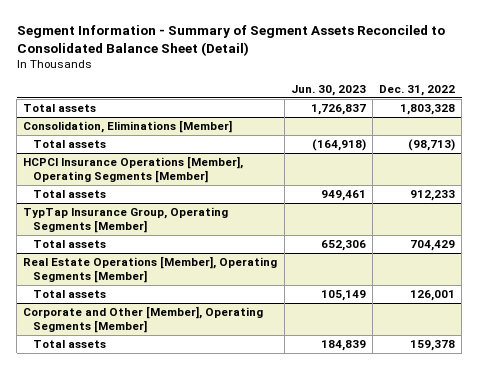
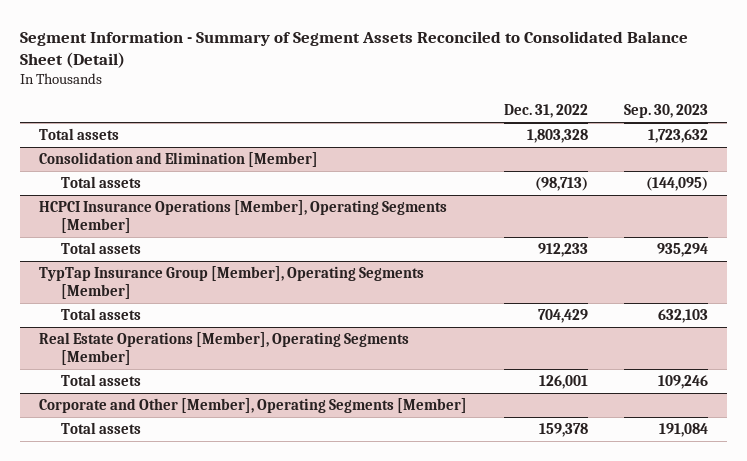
- | Jun. 30, 2023 | Dec. 31, 2022
+ | Dec. 31, 2022 | Sep. 30, 2023
- Consolidation, Eliminations [Member]
+ Consolidation and Elimination [Member]
- TypTap Insurance Group, Operating Segments [Member]
+ TypTap Insurance Group [Member], Operating Segments [Member]

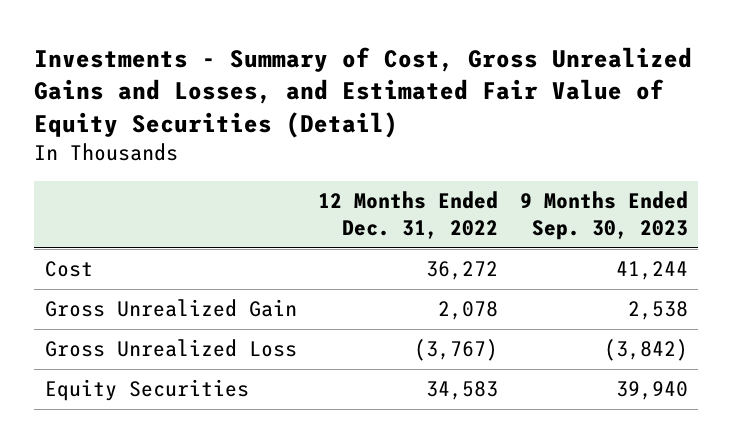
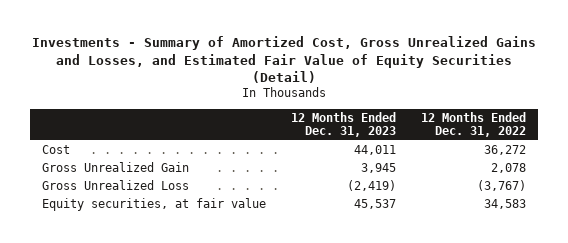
- Investments - Summary of Cost, Gross Unrealized Gains and Losses, and Estimated Fair Value of Equity Securities (Detail)
+ Investments - Summary of Amortized Cost, Gross Unrealized Gains and Losses, and Estimated Fair Value of Equity Securities (Detail)
- | 12 Months Ended Dec. 31, 2022 | 9 Months Ended Sep. 30, 2023
+ | 12 Months Ended Dec. 31, 2023 | 12 Months Ended Dec. 31, 2022
- Equity Securities | 34,583 | 39,940
+ Equity securities, at fair value | 45,537 | 34,583

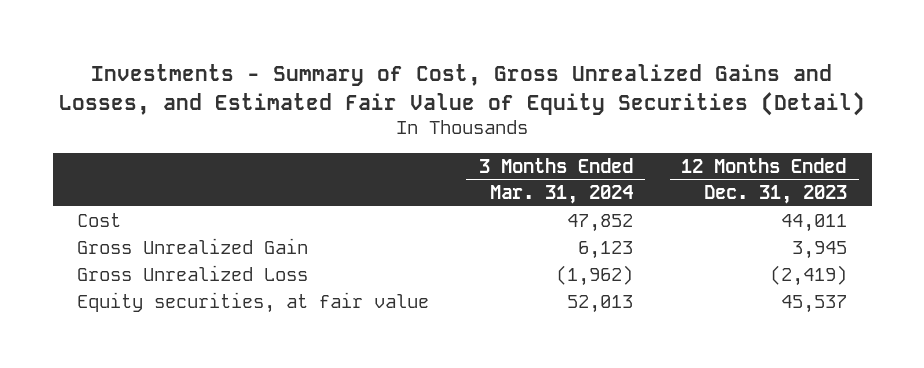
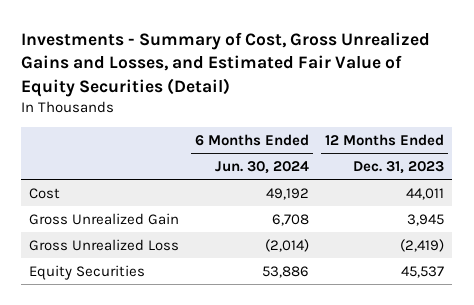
- | 3 Months Ended Mar. 31, 2024 | 12 Months Ended Dec. 31, 2023
+ | 6 Months Ended Jun. 30, 2024 | 12 Months Ended Dec. 31, 2023
- Equity securities, at fair value | 52,013 | 45,537
+ Equity Securities | 53,886 | 45,537

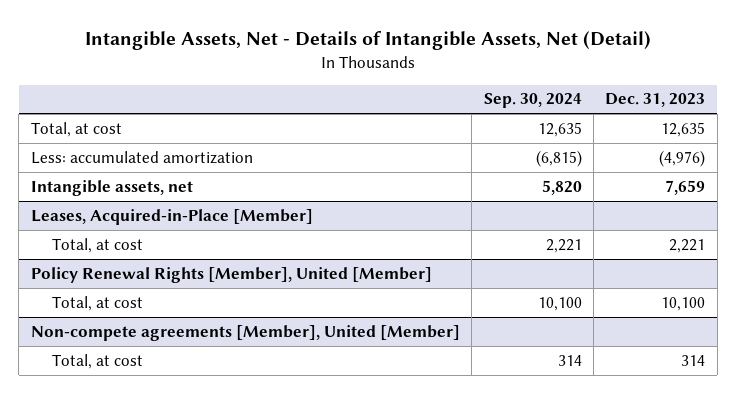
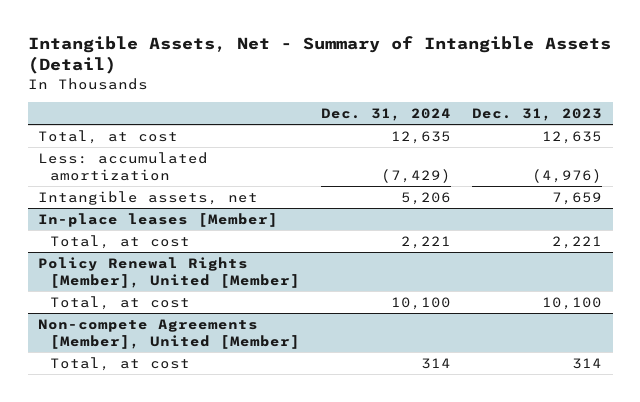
- Intangible Assets, Net - Details of Intangible Assets, Net (Detail)
+ Intangible Assets, Net - Summary of Intangible Assets (Detail)
- | Sep. 30, 2024 | Dec. 31, 2023
+ | Dec. 31, 2024 | Dec. 31, 2023
- Leases, Acquired-in-Place [Member]
+ In-place leases [Member]
- Non-compete agreements [Member], United [Member]
+ Non-compete Agreements [Member], United [Member]

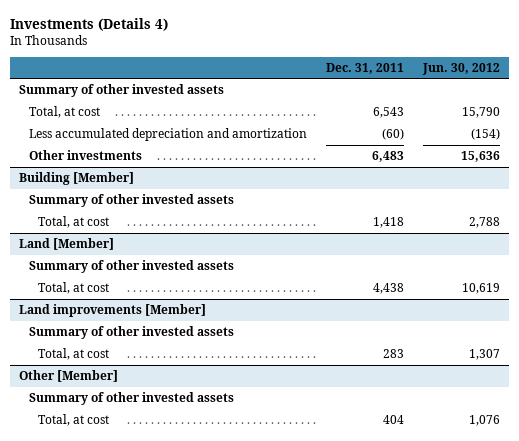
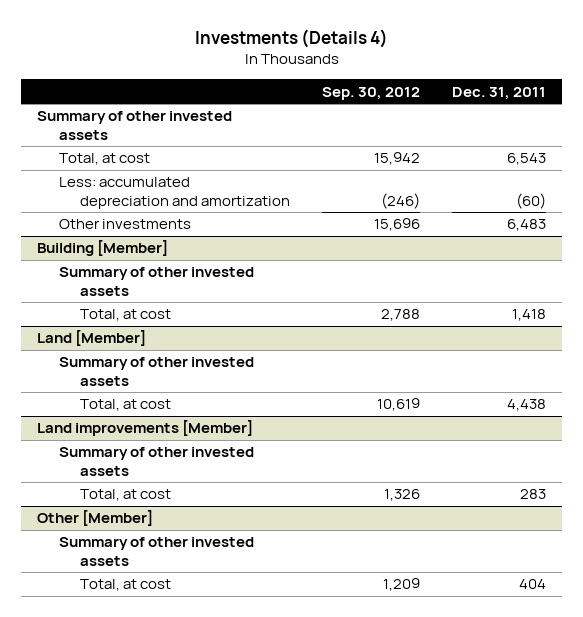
- | Dec. 31, 2011 | Jun. 30, 2012
+ | Sep. 30, 2012 | Dec. 31, 2011
- Less accumulated depreciation and amortization | (60) | (154)
+ Less: accumulated depreciation and amortization | (246) | (60)

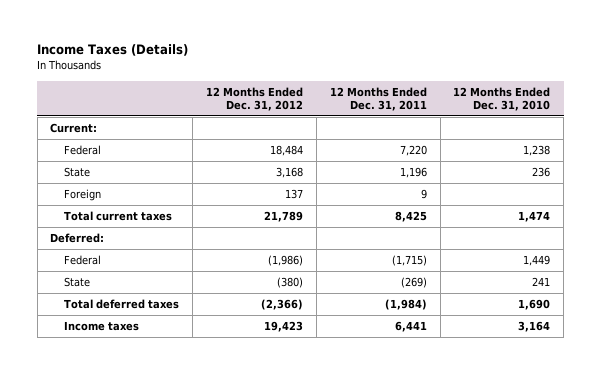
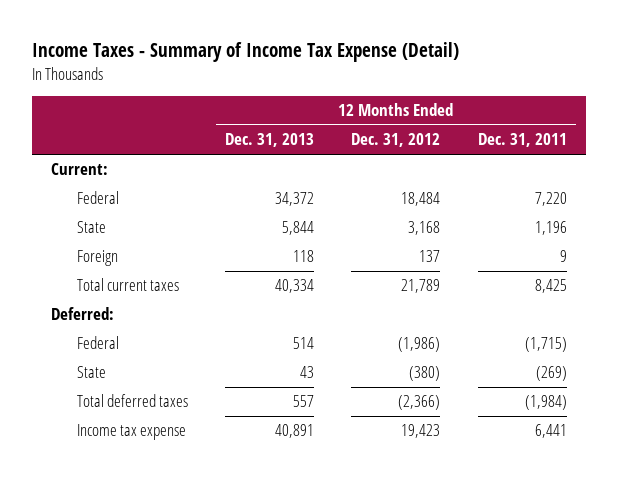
- Income Taxes (Details)
+ Income Taxes - Summary of Income Tax Expense (Detail)
- | 12 Months Ended Dec. 31, 2012 | 12 Months Ended Dec. 31, 2011 | 12 Months Ended Dec. 31, 2010
+ | 12 Months Ended Dec. 31, 2013 | 12 Months Ended Dec. 31, 2012 | 12 Months Ended Dec. 31, 2011
- Income taxes | 19,423 | 6,441 | 3,164
+ Income tax expense | 40,891 | 19,423 | 6,441

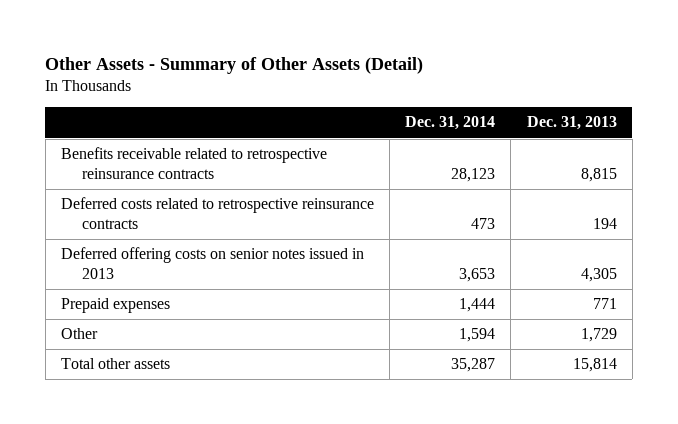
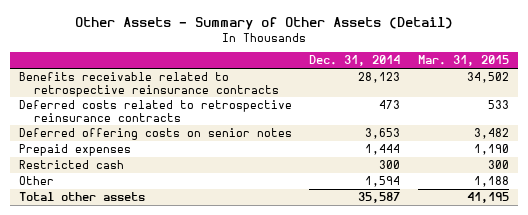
- | Dec. 31, 2014 | Dec. 31, 2013
+ | Dec. 31, 2014 | Mar. 31, 2015
- Deferred offering costs on senior notes issued in 2013 | 3,653 | 4,305
+ Deferred offering costs on senior notes | 3,653 | 3,482
+ Restricted cash | 300 | 300
- Total other assets | 35,287 | 15,814
+ Total other assets | 35,587 | 41,195

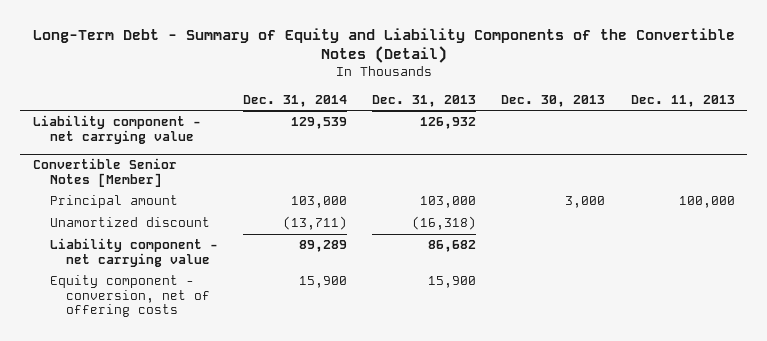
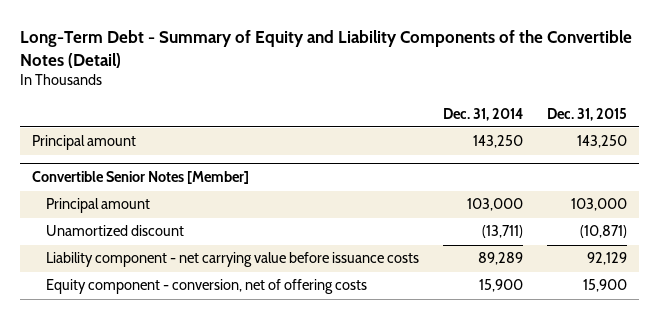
- | Dec. 31, 2014 | Dec. 31, 2013 | Dec. 30, 2013 | Dec. 11, 2013
+ | Dec. 31, 2014 | Dec. 31, 2015
- Liability component - net carrying value | 129,539 | 126,932 | |
+ Principal amount | 143,250 | 143,250
@ Convertible Senior Notes [Member]
- Liability component - net carrying value | 89,289 | 86,682 | |
+ Liability component - net carrying value before issuance costs | 89,289 | 92,129

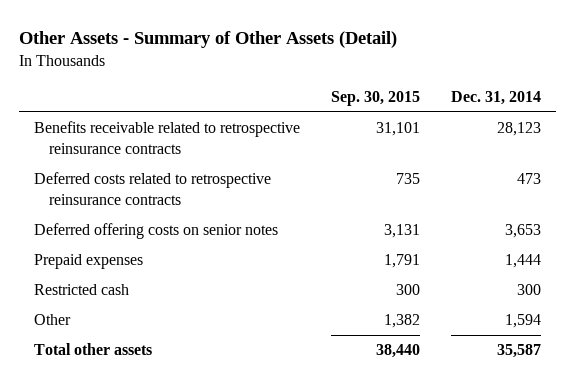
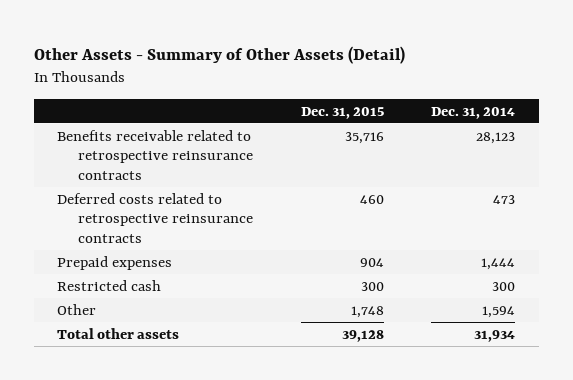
- | Sep. 30, 2015 | Dec. 31, 2014
+ | Dec. 31, 2015 | Dec. 31, 2014
- Deferred offering costs on senior notes | 3,131 | 3,653
- Total other assets | 38,440 | 35,587
+ Total other assets | 39,128 | 31,934

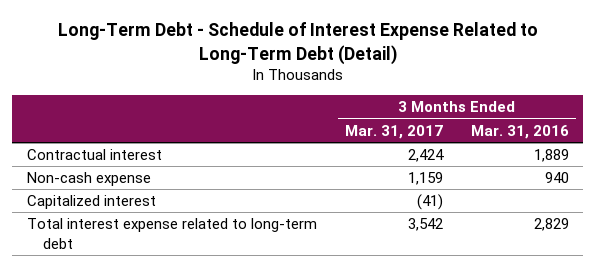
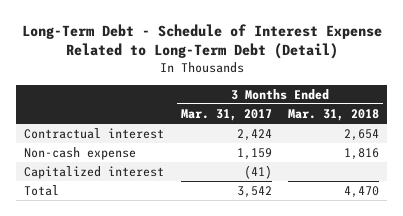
- | 3 Months Ended Mar. 31, 2017 | 3 Months Ended Mar. 31, 2016
+ | 3 Months Ended Mar. 31, 2017 | 3 Months Ended Mar. 31, 2018
- Total interest expense related to long-term debt | 3,542 | 2,829
+ Total | 3,542 | 4,470

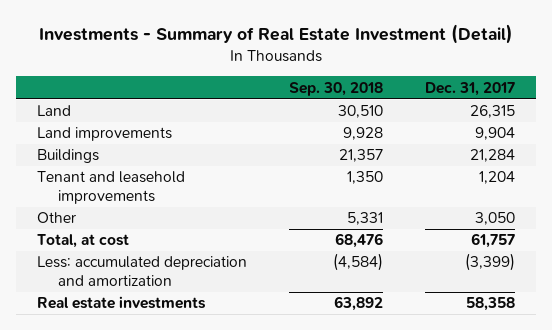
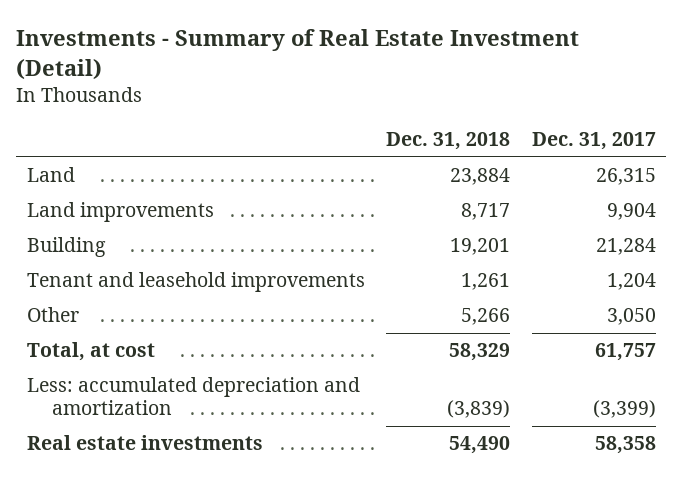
- | Sep. 30, 2018 | Dec. 31, 2017
+ | Dec. 31, 2018 | Dec. 31, 2017
- Buildings | 21,357 | 21,284
+ Building | 19,201 | 21,284

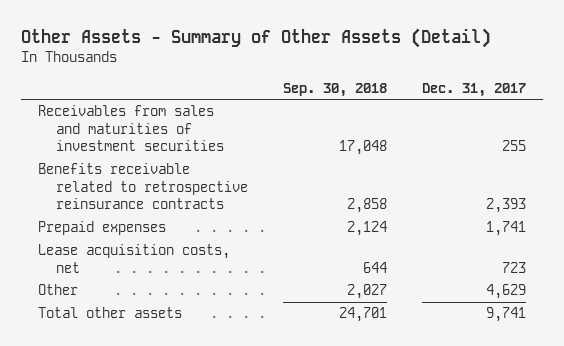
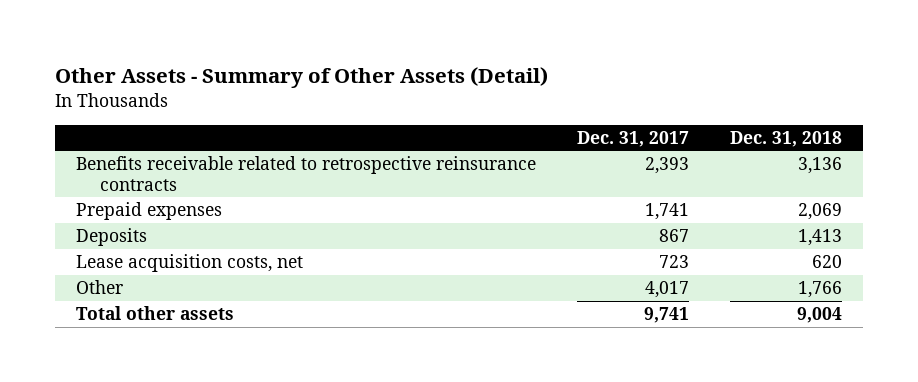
- | Sep. 30, 2018 | Dec. 31, 2017
+ | Dec. 31, 2017 | Dec. 31, 2018
- Receivables from sales and maturities of investment securities | 17,048 | 255
+ Deposits | 867 | 1,413
- Other | 2,027 | 4,629
+ Other | 4,017 | 1,766

